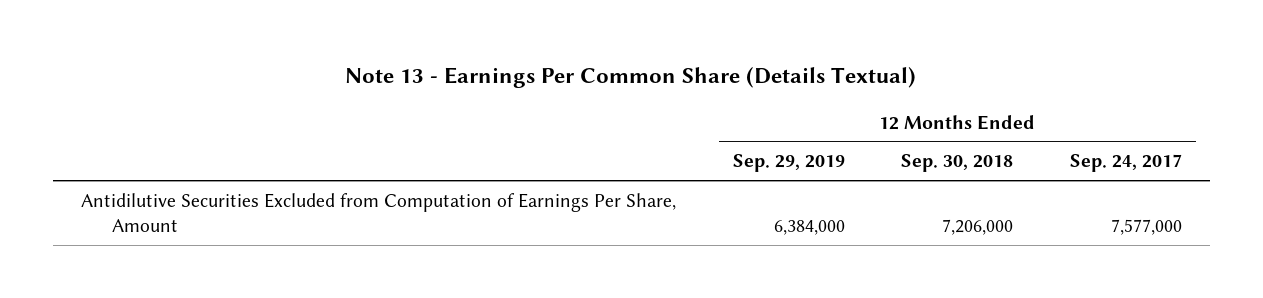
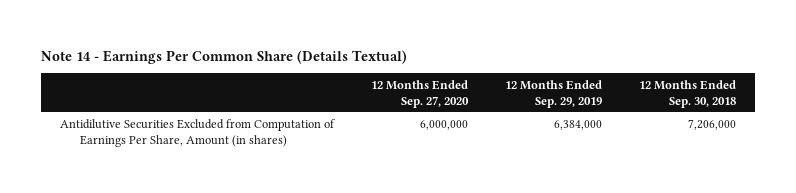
- Note 13 - Earnings Per Common Share (Details Textual)
+ Note 14 - Earnings Per Common Share (Details Textual)
- | 12 Months Ended Sep. 29, 2019 | 12 Months Ended Sep. 30, 2018 | 12 Months Ended Sep. 24, 2017
+ | 12 Months Ended Sep. 27, 2020 | 12 Months Ended Sep. 29, 2019 | 12 Months Ended Sep. 30, 2018
- Antidilutive Securities Excluded from Computation of Earnings Per Share, Amount | 6,384,000 | 7,206,000 | 7,577,000
+ Antidilutive Securities Excluded from Computation of Earnings Per Share, Amount (in shares) | 6,000,000 | 6,384,000 | 7,206,000

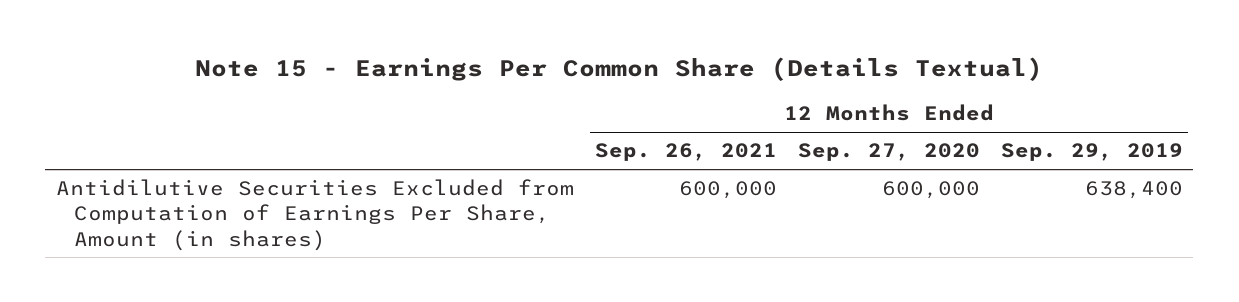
- Note 14 - Earnings Per Common Share (Details Textual)
+ Note 15 - Earnings Per Common Share (Details Textual)
- | 12 Months Ended Sep. 27, 2020 | 12 Months Ended Sep. 29, 2019 | 12 Months Ended Sep. 30, 2018
+ | 12 Months Ended Sep. 26, 2021 | 12 Months Ended Sep. 27, 2020 | 12 Months Ended Sep. 29, 2019
- Antidilutive Securities Excluded from Computation of Earnings Per Share, Amount (in shares) | 6,000,000 | 6,384,000 | 7,206,000
+ Antidilutive Securities Excluded from Computation of Earnings Per Share, Amount (in shares) | 600,000 | 600,000 | 638,400

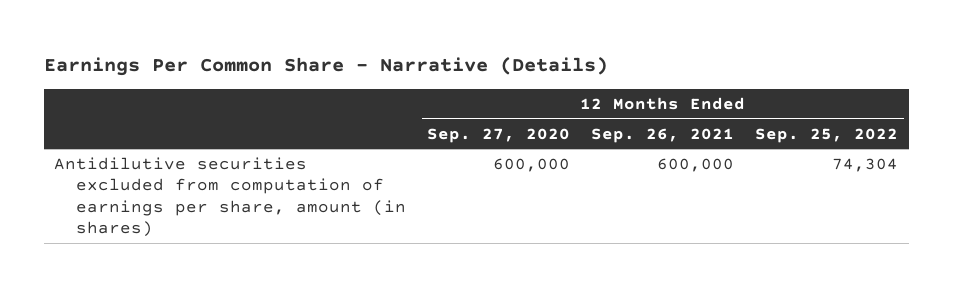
- Note 15 - Earnings Per Common Share (Details Textual)
+ Earnings Per Common Share - Narrative (Details)
- | 12 Months Ended Sep. 26, 2021 | 12 Months Ended Sep. 27, 2020 | 12 Months Ended Sep. 29, 2019
+ | 12 Months Ended Sep. 27, 2020 | 12 Months Ended Sep. 26, 2021 | 12 Months Ended Sep. 25, 2022
- Antidilutive Securities Excluded from Computation of Earnings Per Share, Amount (in shares) | 600,000 | 600,000 | 638,400
+ Antidilutive securities excluded from computation of earnings per share, amount (in shares) | 600,000 | 600,000 | 74,304

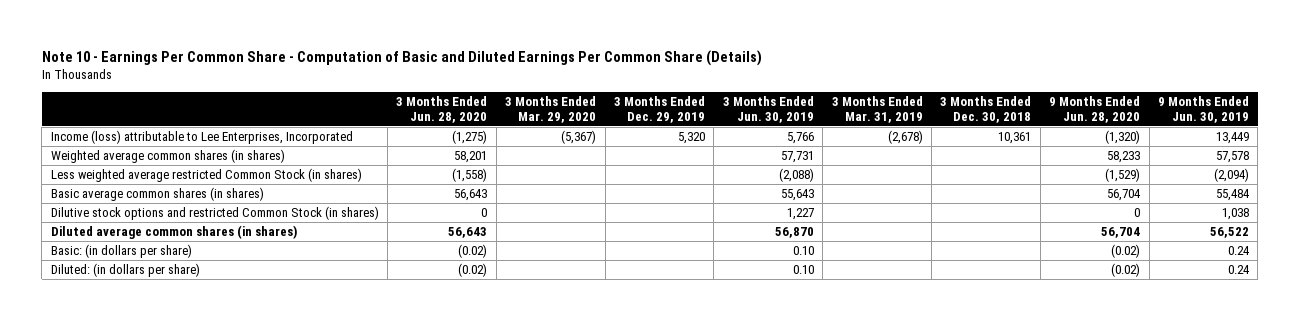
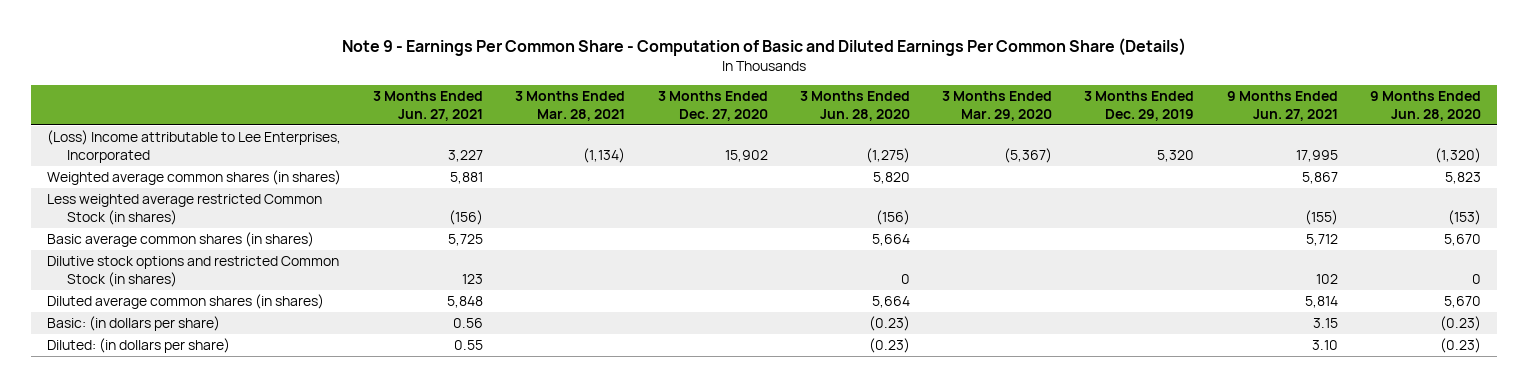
- Note 10 - Earnings Per Common Share - Computation of Basic and Diluted Earnings Per Common Share (Details)
+ Note 9 - Earnings Per Common Share - Computation of Basic and Diluted Earnings Per Common Share (Details)
- | 3 Months Ended Jun. 28, 2020 | 3 Months Ended Mar. 29, 2020 | 3 Months Ended Dec. 29, 2019 | 3 Months Ended Jun. 30, 2019 | 3 Months Ended Mar. 31, 2019 | 3 Months Ended Dec. 30, 2018 | 9 Months Ended Jun. 28, 2020 | 9 Months Ended Jun. 30, 2019
+ | 3 Months Ended Jun. 27, 2021 | 3 Months Ended Mar. 28, 2021 | 3 Months Ended Dec. 27, 2020 | 3 Months Ended Jun. 28, 2020 | 3 Months Ended Mar. 29, 2020 | 3 Months Ended Dec. 29, 2019 | 9 Months Ended Jun. 27, 2021 | 9 Months Ended Jun. 28, 2020
- Income (loss) attributable to Lee Enterprises, Incorporated | (1,275) | (5,367) | 5,320 | 5,766 | (2,678) | 10,361 | (1,320) | 13,449
- Weighted average common shares (in shares) | 58,201 | | | 57,731 | | | 58,233 | 57,578
- Less weighted average restricted Common Stock (in shares) | (1,558) | | | (2,088) | | | (1,529) | (2,094)
- Basic average common shares (in shares) | 56,643 | | | 55,643 | | | 56,704 | 55,484
+ (Loss) Income attributable to Lee Enterprises, Incorporated | 3,227 | (1,134) | 15,902 | (1,275) | (5,367) | 5,320 | 17,995 | (1,320)
+ Weighted average common shares (in shares) | 5,881 | | | 5,820 | | | 5,867 | 5,823
+ Less weighted average restricted Common Stock (in shares) | (156) | | | (156) | | | (155) | (153)
+ Basic average common shares (in shares) | 5,725 | | | 5,664 | | | 5,712 | 5,670
- Diluted average common shares (in shares) | 56,643 | | | 56,870 | | | 56,704 | 56,522
- Basic: (in dollars per share) | (0.02) | | | 0.10 | | | (0.02) | 0.24
- Diluted: (in dollars per share) | (0.02) | | | 0.10 | | | (0.02) | 0.24
+ Diluted average common shares (in shares) | 5,848 | | | 5,664 | | | 5,814 | 5,670
+ Basic: (in dollars per share) | 0.56 | | | (0.23) | | | 3.15 | (0.23)
+ Diluted: (in dollars per share) | 0.55 | | | (0.23) | | | 3.10 | (0.23)

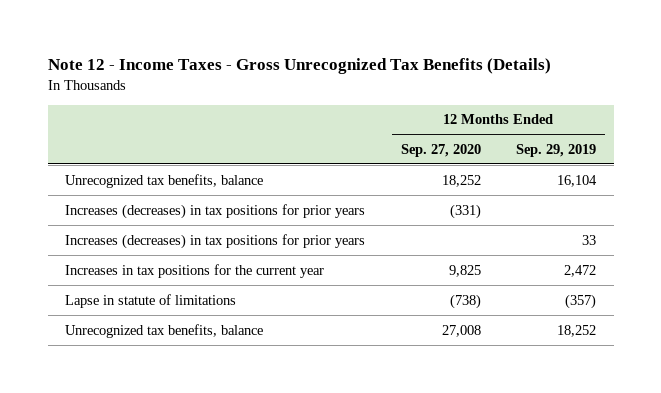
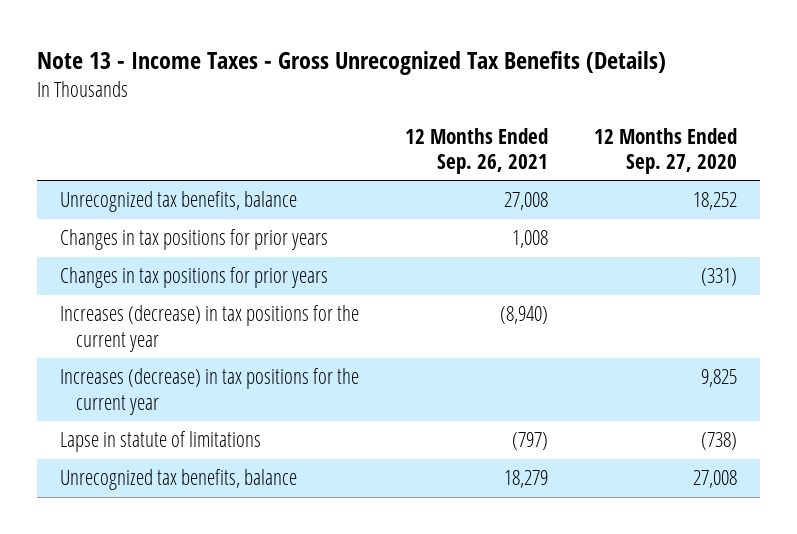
- Note 12 - Income Taxes - Gross Unrecognized Tax Benefits (Details)
+ Note 13 - Income Taxes - Gross Unrecognized Tax Benefits (Details)
- | 12 Months Ended Sep. 27, 2020 | 12 Months Ended Sep. 29, 2019
+ | 12 Months Ended Sep. 26, 2021 | 12 Months Ended Sep. 27, 2020
- Increases (decreases) in tax positions for prior years | (331) |
- Increases (decreases) in tax positions for prior years | | 33
- Increases in tax positions for the current year | 9,825 | 2,472
+ Changes in tax positions for prior years | 1,008 |
+ Changes in tax positions for prior years | | (331)
+ Increases (decrease) in tax positions for the current year | (8,940) |
+ Increases (decrease) in tax positions for the current year | | 9,825

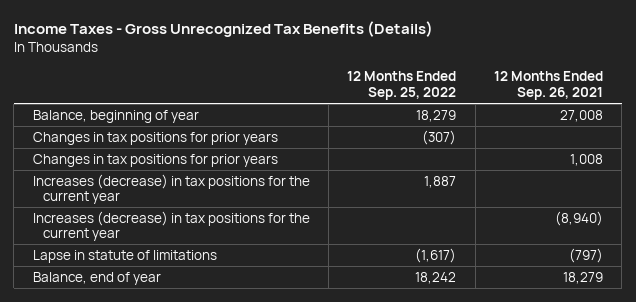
- Note 13 - Income Taxes - Gross Unrecognized Tax Benefits (Details)
+ Income Taxes - Gross Unrecognized Tax Benefits (Details)
- | 12 Months Ended Sep. 26, 2021 | 12 Months Ended Sep. 27, 2020
+ | 12 Months Ended Sep. 25, 2022 | 12 Months Ended Sep. 26, 2021
- Unrecognized tax benefits, balance | 27,008 | 18,252
+ Balance, beginning of year | 18,279 | 27,008
moved down: Changes in tax positions for prior years | | 1,008
moved down: Increases (decrease) in tax positions for the current year | | (8,940)
- Unrecognized tax benefits, balance | 18,279 | 27,008
+ Balance, end of year | 18,242 | 18,279

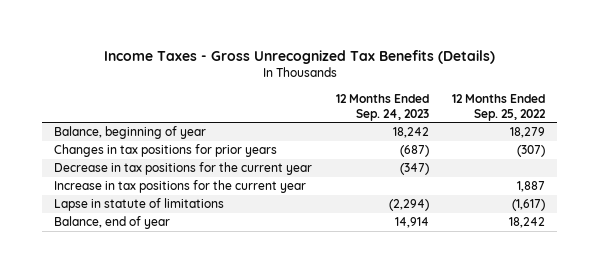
- | 12 Months Ended Sep. 25, 2022 | 12 Months Ended Sep. 26, 2021
+ | 12 Months Ended Sep. 24, 2023 | 12 Months Ended Sep. 25, 2022
- Changes in tax positions for prior years | | 1,008
- Increases (decrease) in tax positions for the current year | 1,887 |
- Increases (decrease) in tax positions for the current year | | (8,940)
+ Decrease in tax positions for the current year | (347) |
+ Increase in tax positions for the current year | | 1,887

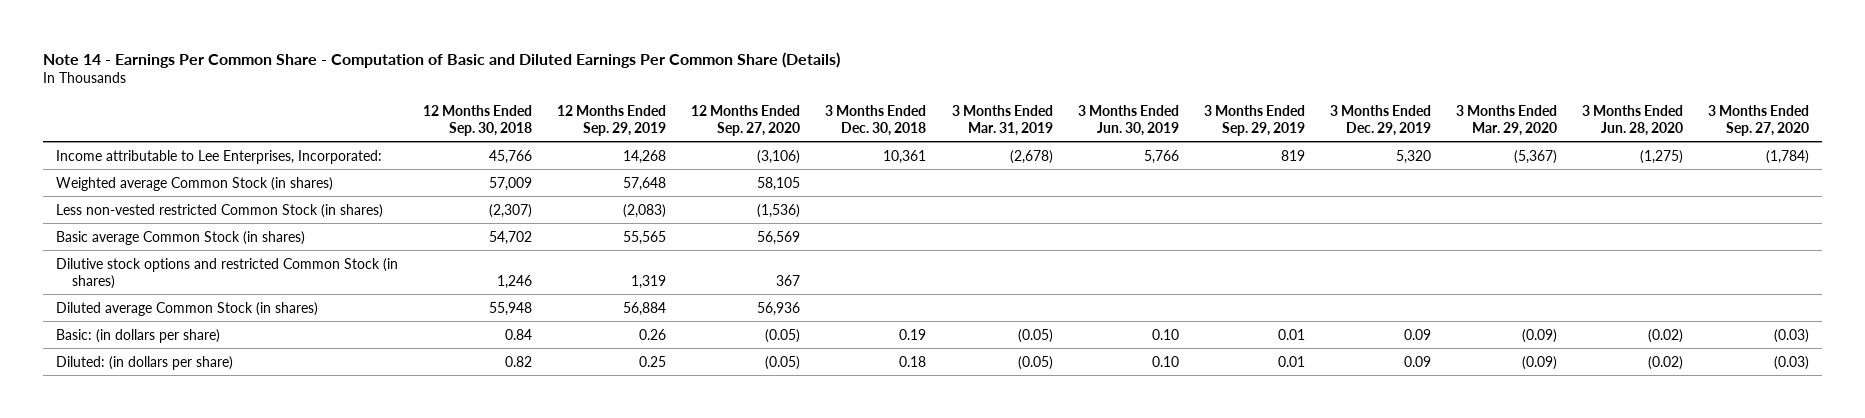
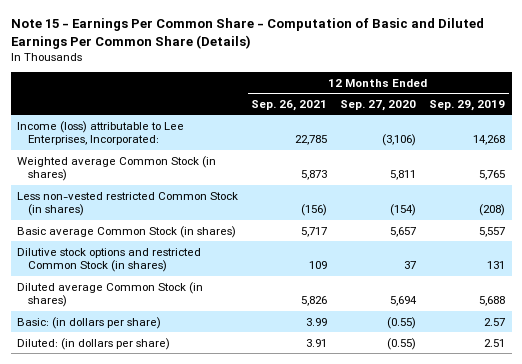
- Note 14 - Earnings Per Common Share - Computation of Basic and Diluted Earnings Per Common Share (Details)
+ Note 15 - Earnings Per Common Share - Computation of Basic and Diluted Earnings Per Common Share (Details)
- | 12 Months Ended Sep. 30, 2018 | 12 Months Ended Sep. 29, 2019 | 12 Months Ended Sep. 27, 2020 | 3 Months Ended Dec. 30, 2018 | 3 Months Ended Mar. 31, 2019 | 3 Months Ended Jun. 30, 2019 | 3 Months Ended Sep. 29, 2019 | 3 Months Ended Dec. 29, 2019 | 3 Months Ended Mar. 29, 2020 | 3 Months Ended Jun. 28, 2020 | 3 Months Ended Sep. 27, 2020
+ | 12 Months Ended Sep. 26, 2021 | 12 Months Ended Sep. 27, 2020 | 12 Months Ended Sep. 29, 2019
- Income attributable to Lee Enterprises, Incorporated: | 45,766 | 14,268 | (3,106) | 10,361 | (2,678) | 5,766 | 819 | 5,320 | (5,367) | (1,275) | (1,784)
- Weighted average Common Stock (in shares) | 57,009 | 57,648 | 58,105 | | | | | | | |
- Less non-vested restricted Common Stock (in shares) | (2,307) | (2,083) | (1,536) | | | | | | | |
- Basic average Common Stock (in shares) | 54,702 | 55,565 | 56,569 | | | | | | | |
- Dilutive stock options and restricted Common Stock (in shares) | 1,246 | 1,319 | 367 | | | | | | | |
- Diluted average Common Stock (in shares) | 55,948 | 56,884 | 56,936 | | | | | | | |
- Basic: (in dollars per share) | 0.84 | 0.26 | (0.05) | 0.19 | (0.05) | 0.10 | 0.01 | 0.09 | (0.09) | (0.02) | (0.03)
- Diluted: (in dollars per share) | 0.82 | 0.25 | (0.05) | 0.18 | (0.05) | 0.10 | 0.01 | 0.09 | (0.09) | (0.02) | (0.03)
+ Income (loss) attributable to Lee Enterprises, Incorporated: | 22,785 | (3,106) | 14,268
+ Weighted average Common Stock (in shares) | 5,873 | 5,811 | 5,765
+ Less non-vested restricted Common Stock (in shares) | (156) | (154) | (208)
+ Basic average Common Stock (in shares) | 5,717 | 5,657 | 5,557
+ Dilutive stock options and restricted Common Stock (in shares) | 109 | 37 | 131
+ Diluted average Common Stock (in shares) | 5,826 | 5,694 | 5,688
+ Basic: (in dollars per share) | 3.99 | (0.55) | 2.57
+ Diluted: (in dollars per share) | 3.91 | (0.55) | 2.51

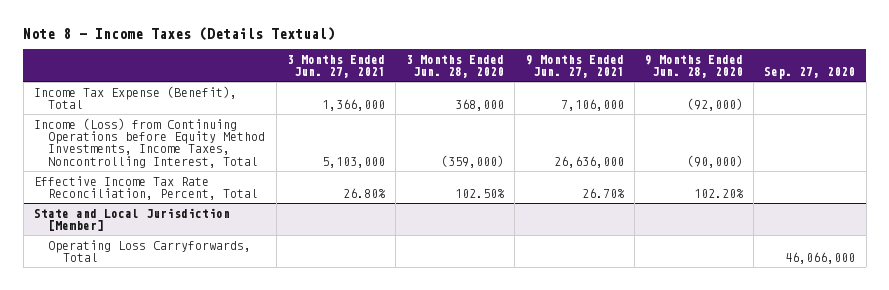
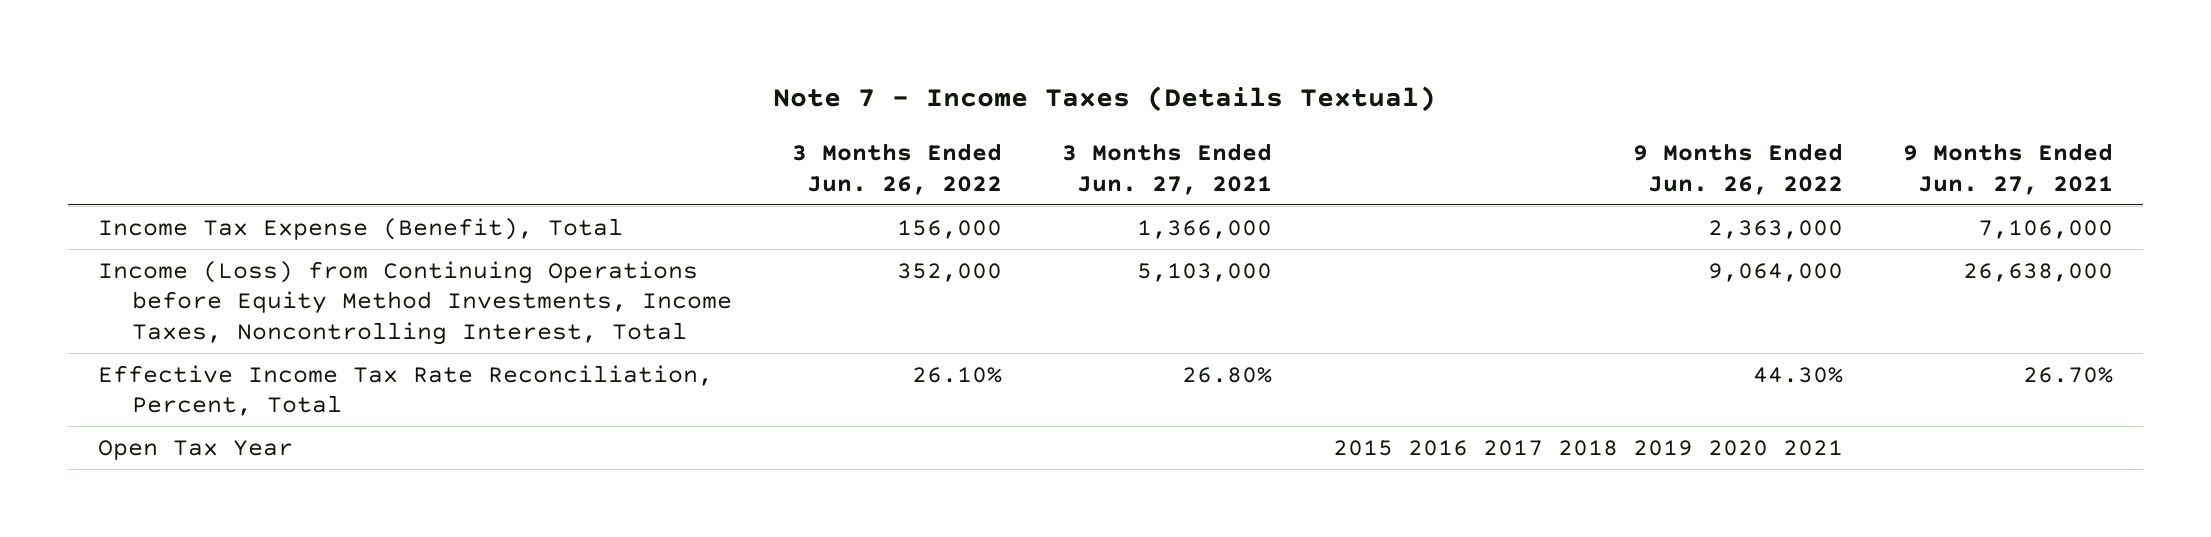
- Note 8 - Income Taxes (Details Textual)
+ Note 7 - Income Taxes (Details Textual)
- | 3 Months Ended Jun. 27, 2021 | 3 Months Ended Jun. 28, 2020 | 9 Months Ended Jun. 27, 2021 | 9 Months Ended Jun. 28, 2020 | Sep. 27, 2020
+ | 3 Months Ended Jun. 26, 2022 | 3 Months Ended Jun. 27, 2021 | 9 Months Ended Jun. 26, 2022 | 9 Months Ended Jun. 27, 2021
- Income (Loss) from Continuing Operations before Equity Method Investments, Income Taxes, Noncontrolling Interest, Total | 5,103,000 | (359,000) | 26,636,000 | (90,000) |
+ Income (Loss) from Continuing Operations before Equity Method Investments, Income Taxes, Noncontrolling Interest, Total | 352,000 | 5,103,000 | 9,064,000 | 26,638,000
- State and Local Jurisdiction [Member]
- Operating Loss Carryforwards, Total | | | | | 46,066,000
+ Open Tax Year | | | 2015 2016 2017 2018 2019 2020 2021 |

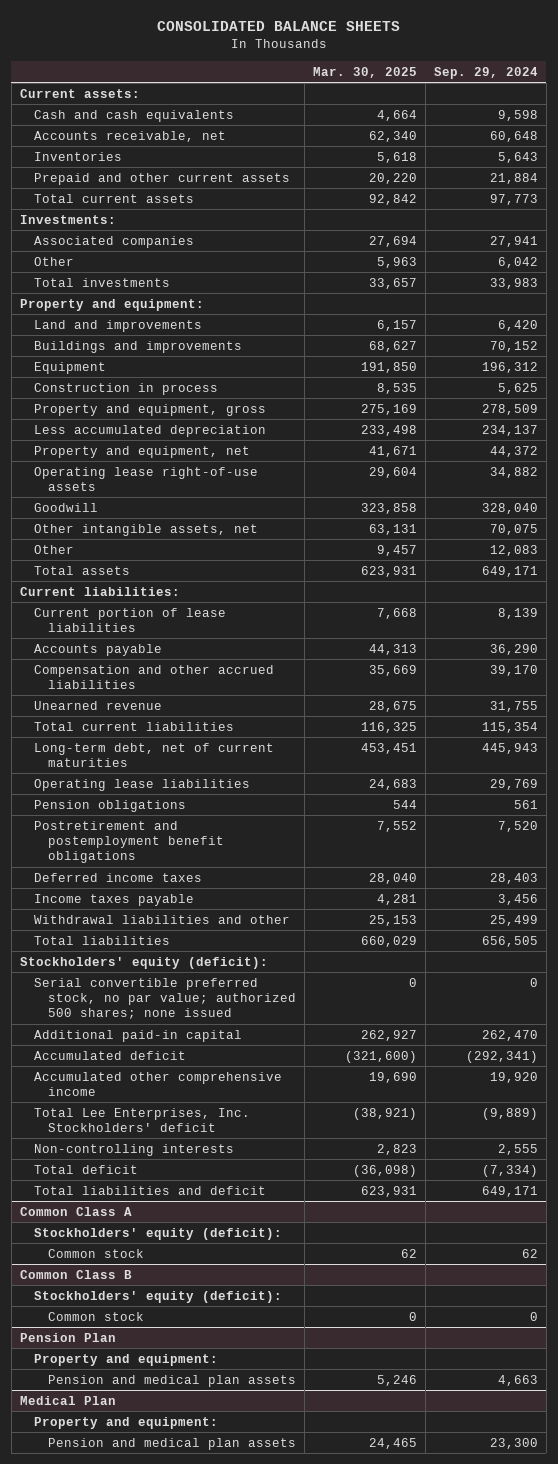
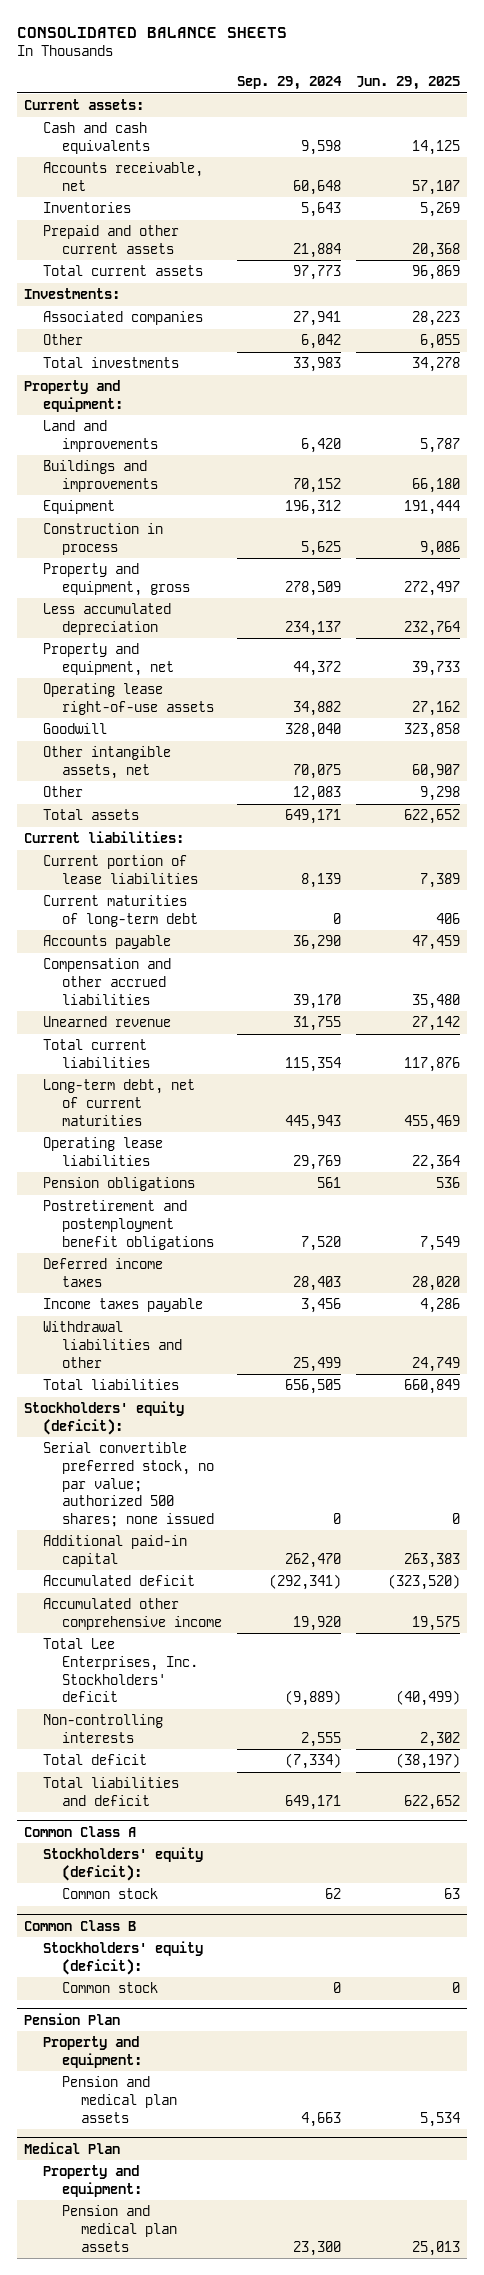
- | Mar. 30, 2025 | Sep. 29, 2024
+ | Sep. 29, 2024 | Jun. 29, 2025
+ Current maturities of long-term debt | 0 | 406

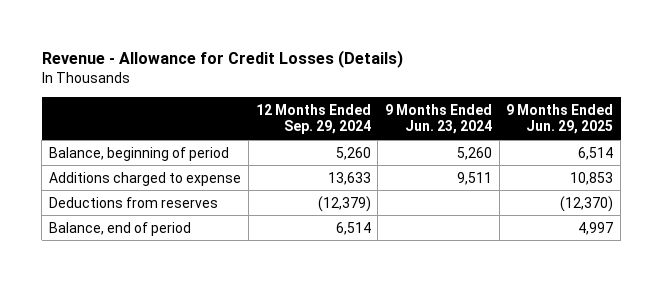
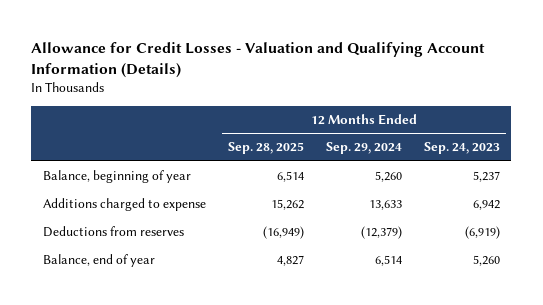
- Revenue - Allowance for Credit Losses (Details)
+ Allowance for Credit Losses - Valuation and Qualifying Account Information (Details)
- | 12 Months Ended Sep. 29, 2024 | 9 Months Ended Jun. 23, 2024 | 9 Months Ended Jun. 29, 2025
+ | 12 Months Ended Sep. 28, 2025 | 12 Months Ended Sep. 29, 2024 | 12 Months Ended Sep. 24, 2023
- Balance, beginning of period | 5,260 | 5,260 | 6,514
+ Balance, beginning of year | 6,514 | 5,260 | 5,237
- Balance, end of period | 6,514 | | 4,997
+ Balance, end of year | 4,827 | 6,514 | 5,260

